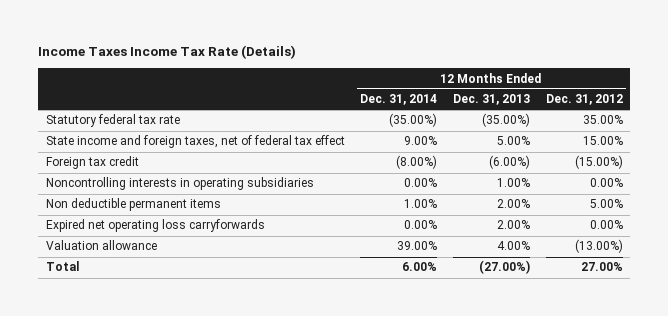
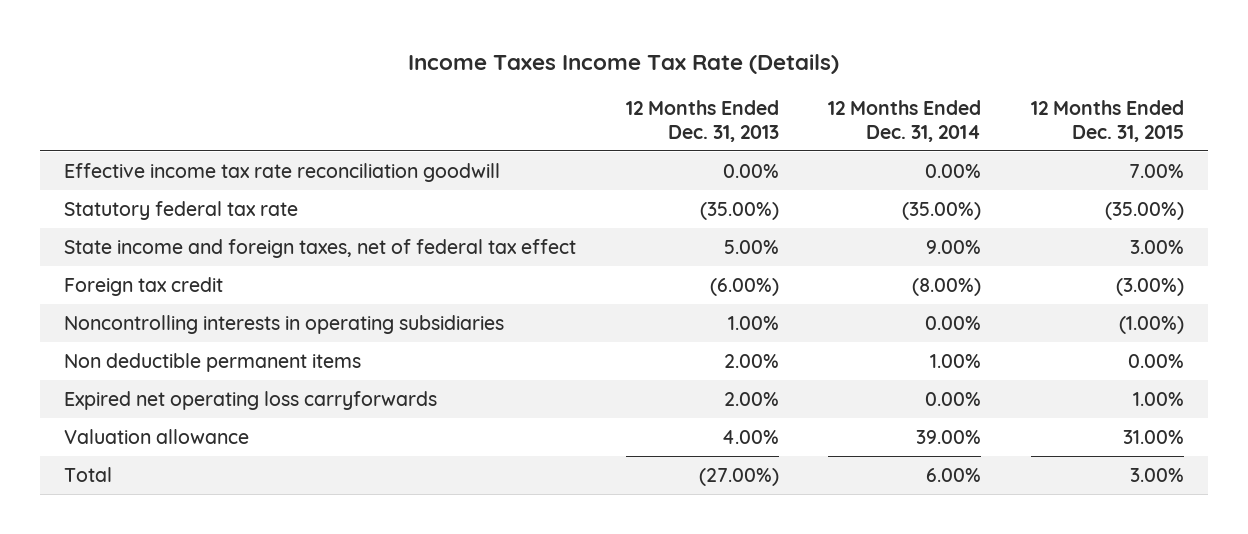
- | 12 Months Ended Dec. 31, 2014 | 12 Months Ended Dec. 31, 2013 | 12 Months Ended Dec. 31, 2012
+ | 12 Months Ended Dec. 31, 2013 | 12 Months Ended Dec. 31, 2014 | 12 Months Ended Dec. 31, 2015
+ Effective income tax rate reconciliation goodwill | 0.00% | 0.00% | 7.00%

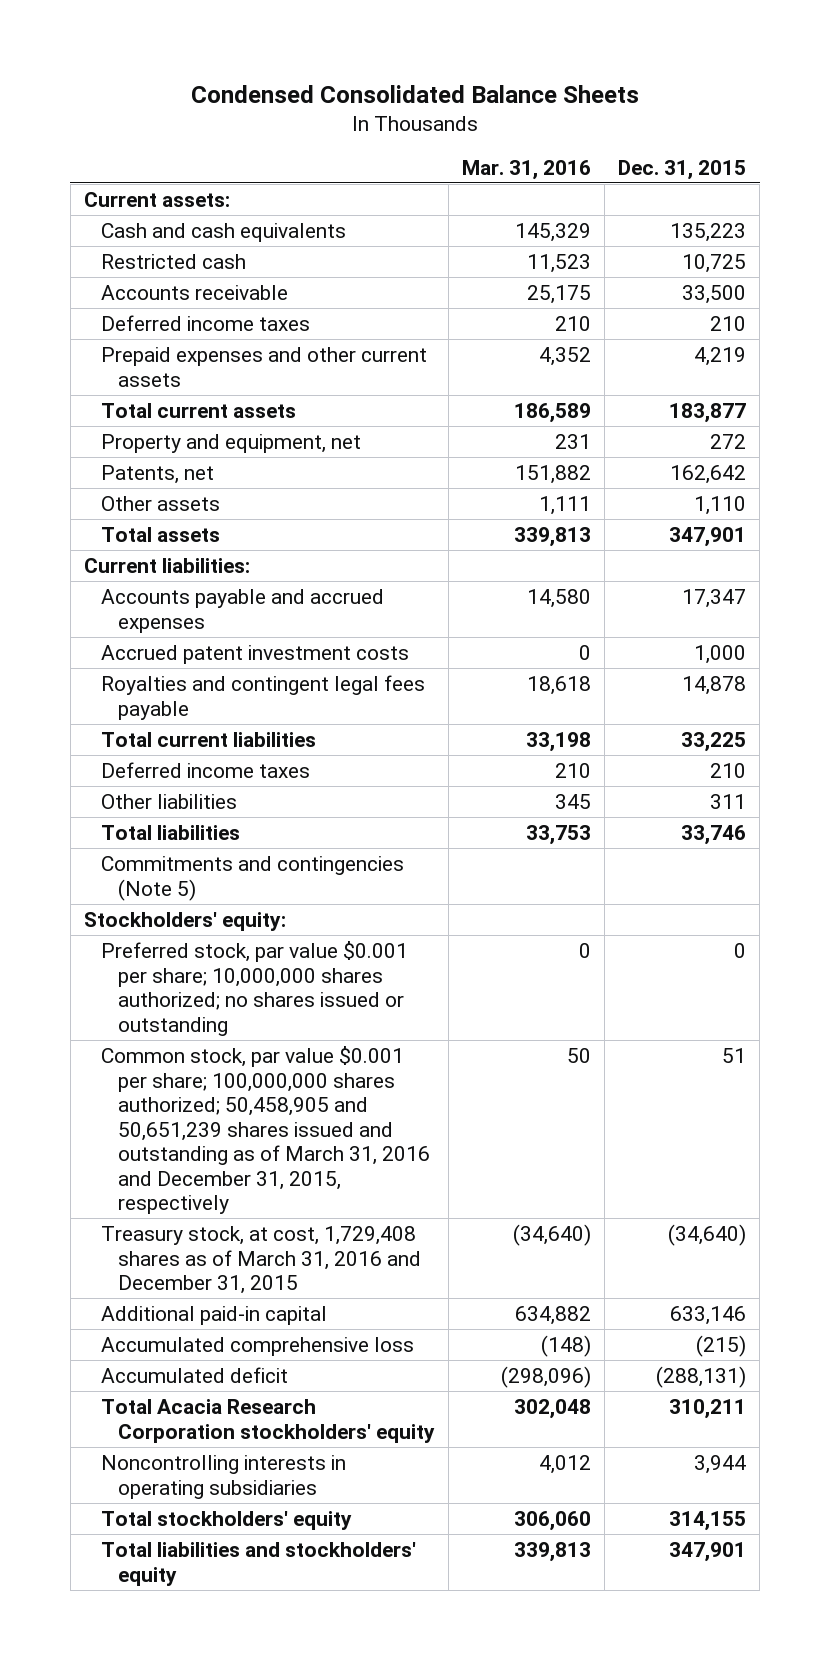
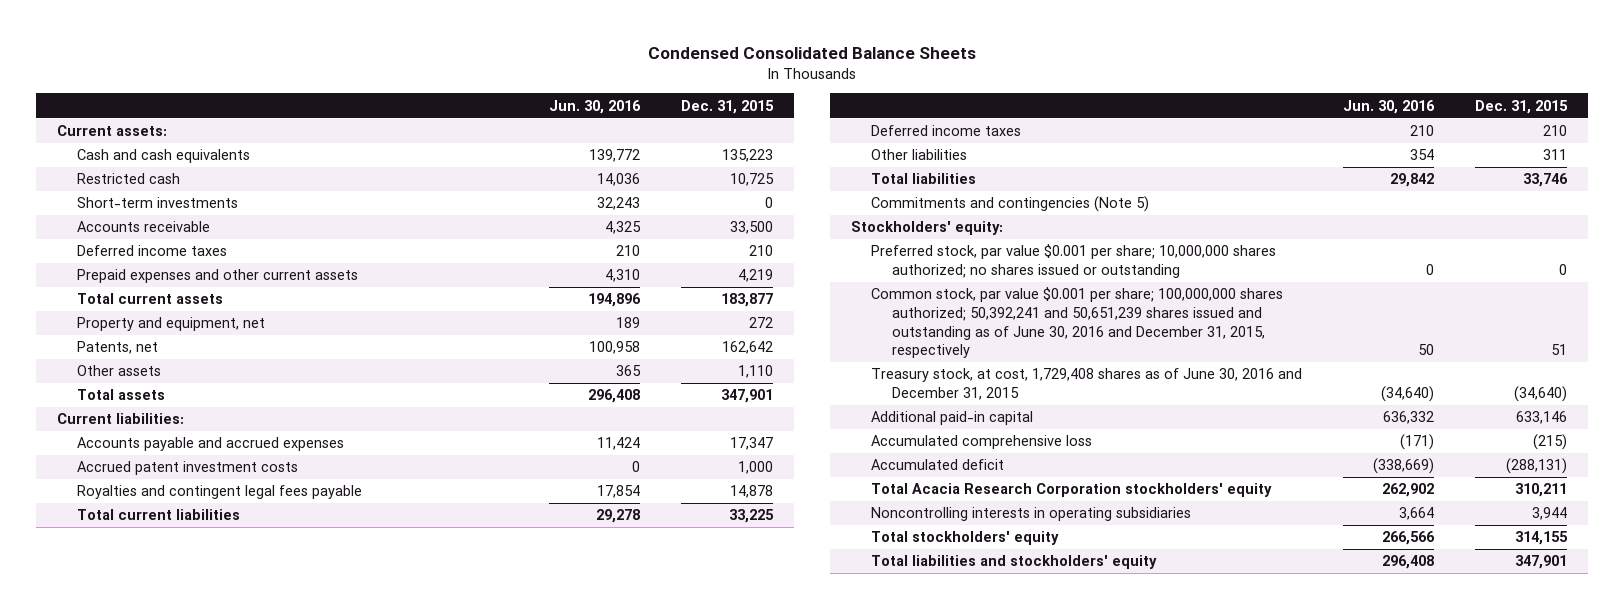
- | Mar. 31, 2016 | Dec. 31, 2015
+ | Jun. 30, 2016 | Dec. 31, 2015
+ Short-term investments | 32,243 | 0
- Common stock, par value $0.001 per share; 100,000,000 shares authorized; 50,458,905 and 50,651,239 shares issued and outstanding as of March 31, 2016 and December 31, 2015, respectively | 50 | 51
- Treasury stock, at cost, 1,729,408 shares as of March 31, 2016 and December 31, 2015 | (34,640) | (34,640)
+ Common stock, par value $0.001 per share; 100,000,000 shares authorized; 50,392,241 and 50,651,239 shares issued and outstanding as of June 30, 2016 and December 31, 2015, respectively | 50 | 51
+ Treasury stock, at cost, 1,729,408 shares as of June 30, 2016 and December 31, 2015 | (34,640) | (34,640)

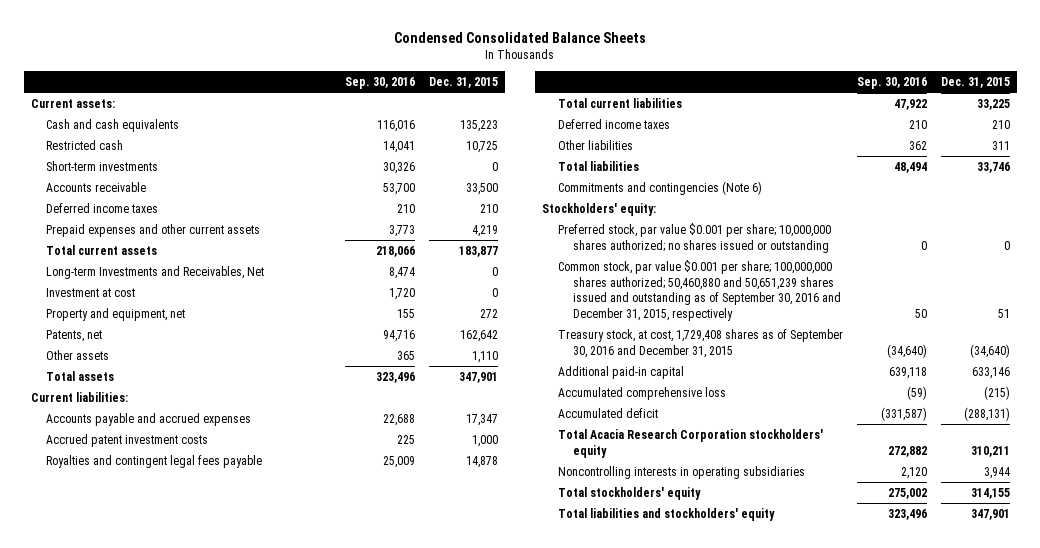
- | Jun. 30, 2016 | Dec. 31, 2015
+ | Sep. 30, 2016 | Dec. 31, 2015
+ Long-term Investments and Receivables, Net | 8,474 | 0
+ Investment at cost | 1,720 | 0
- Commitments and contingencies (Note 5)
+ Commitments and contingencies (Note 6)
- Common stock, par value $0.001 per share; 100,000,000 shares authorized; 50,392,241 and 50,651,239 shares issued and outstanding as of June 30, 2016 and December 31, 2015, respectively | 50 | 51
- Treasury stock, at cost, 1,729,408 shares as of June 30, 2016 and December 31, 2015 | (34,640) | (34,640)
+ Common stock, par value $0.001 per share; 100,000,000 shares authorized; 50,460,880 and 50,651,239 shares issued and outstanding as of September 30, 2016 and December 31, 2015, respectively | 50 | 51
+ Treasury stock, at cost, 1,729,408 shares as of September 30, 2016 and December 31, 2015 | (34,640) | (34,640)

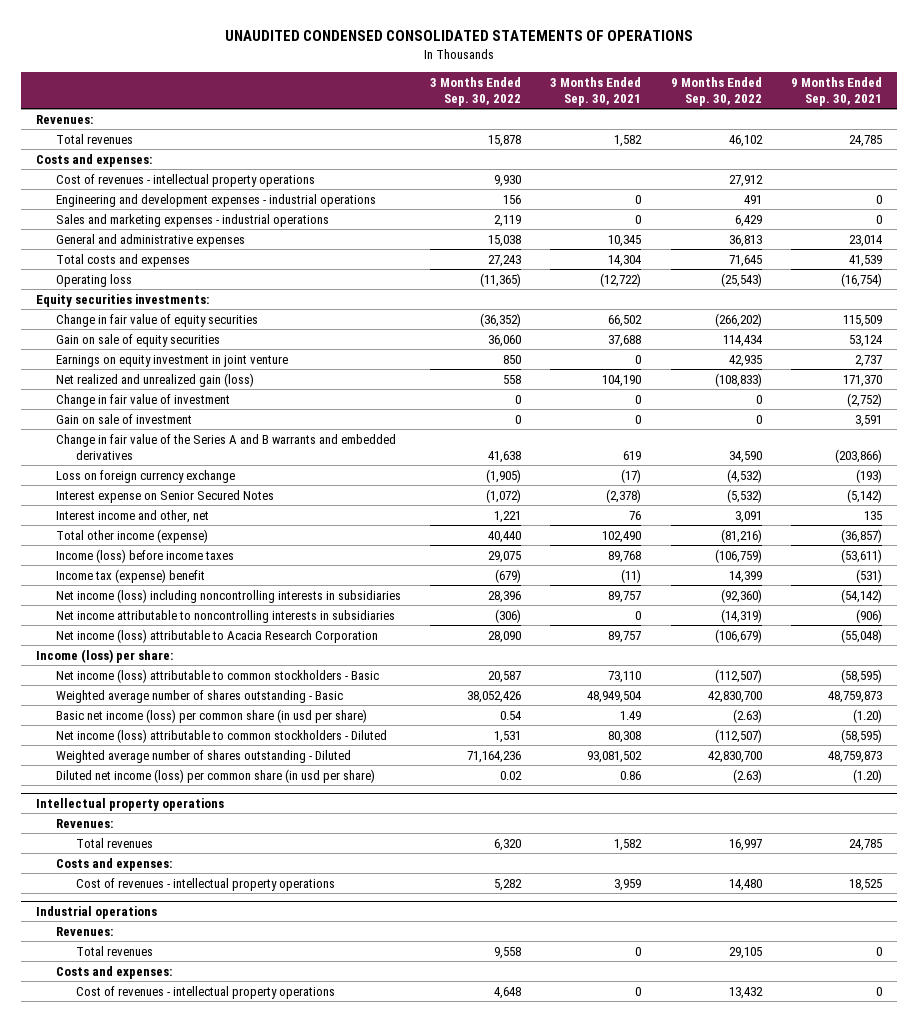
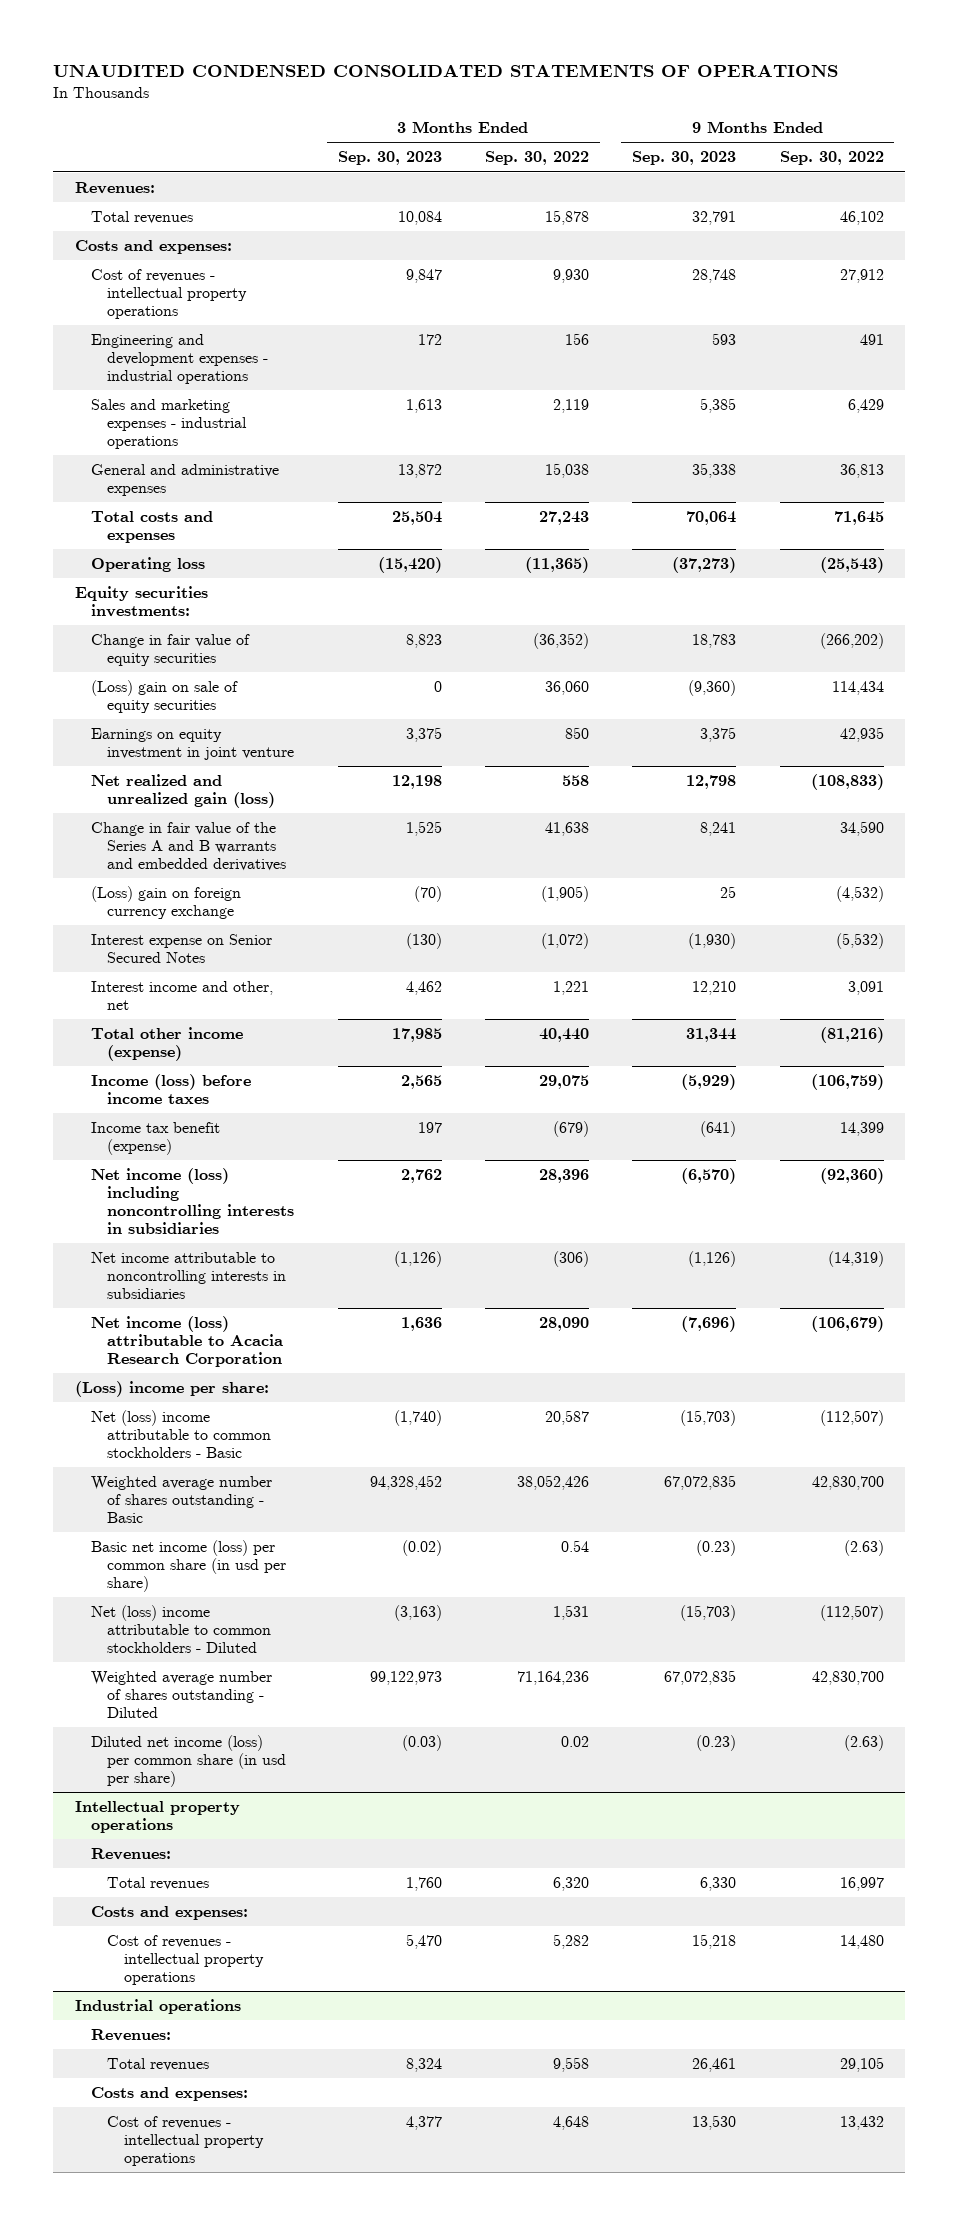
- | 3 Months Ended Sep. 30, 2022 | 3 Months Ended Sep. 30, 2021 | 9 Months Ended Sep. 30, 2022 | 9 Months Ended Sep. 30, 2021
+ | 3 Months Ended Sep. 30, 2023 | 3 Months Ended Sep. 30, 2022 | 9 Months Ended Sep. 30, 2023 | 9 Months Ended Sep. 30, 2022
- Gain on sale of equity securities | 36,060 | 37,688 | 114,434 | 53,124
+ (Loss) gain on sale of equity securities | 0 | 36,060 | (9,360) | 114,434
- Change in fair value of investment | 0 | 0 | 0 | (2,752)
- Gain on sale of investment | 0 | 0 | 0 | 3,591
- Loss on foreign currency exchange | (1,905) | (17) | (4,532) | (193)
+ (Loss) gain on foreign currency exchange | (70) | (1,905) | 25 | (4,532)
- Income tax (expense) benefit | (679) | (11) | 14,399 | (531)
+ Income tax benefit (expense) | 197 | (679) | (641) | 14,399
- Income (loss) per share:
- Net income (loss) attributable to common stockholders - Basic | 20,587 | 73,110 | (112,507) | (58,595)
+ (Loss) income per share:
+ Net (loss) income attributable to common stockholders - Basic | (1,740) | 20,587 | (15,703) | (112,507)
- Net income (loss) attributable to common stockholders - Diluted | 1,531 | 80,308 | (112,507) | (58,595)
+ Net (loss) income attributable to common stockholders - Diluted | (3,163) | 1,531 | (15,703) | (112,507)

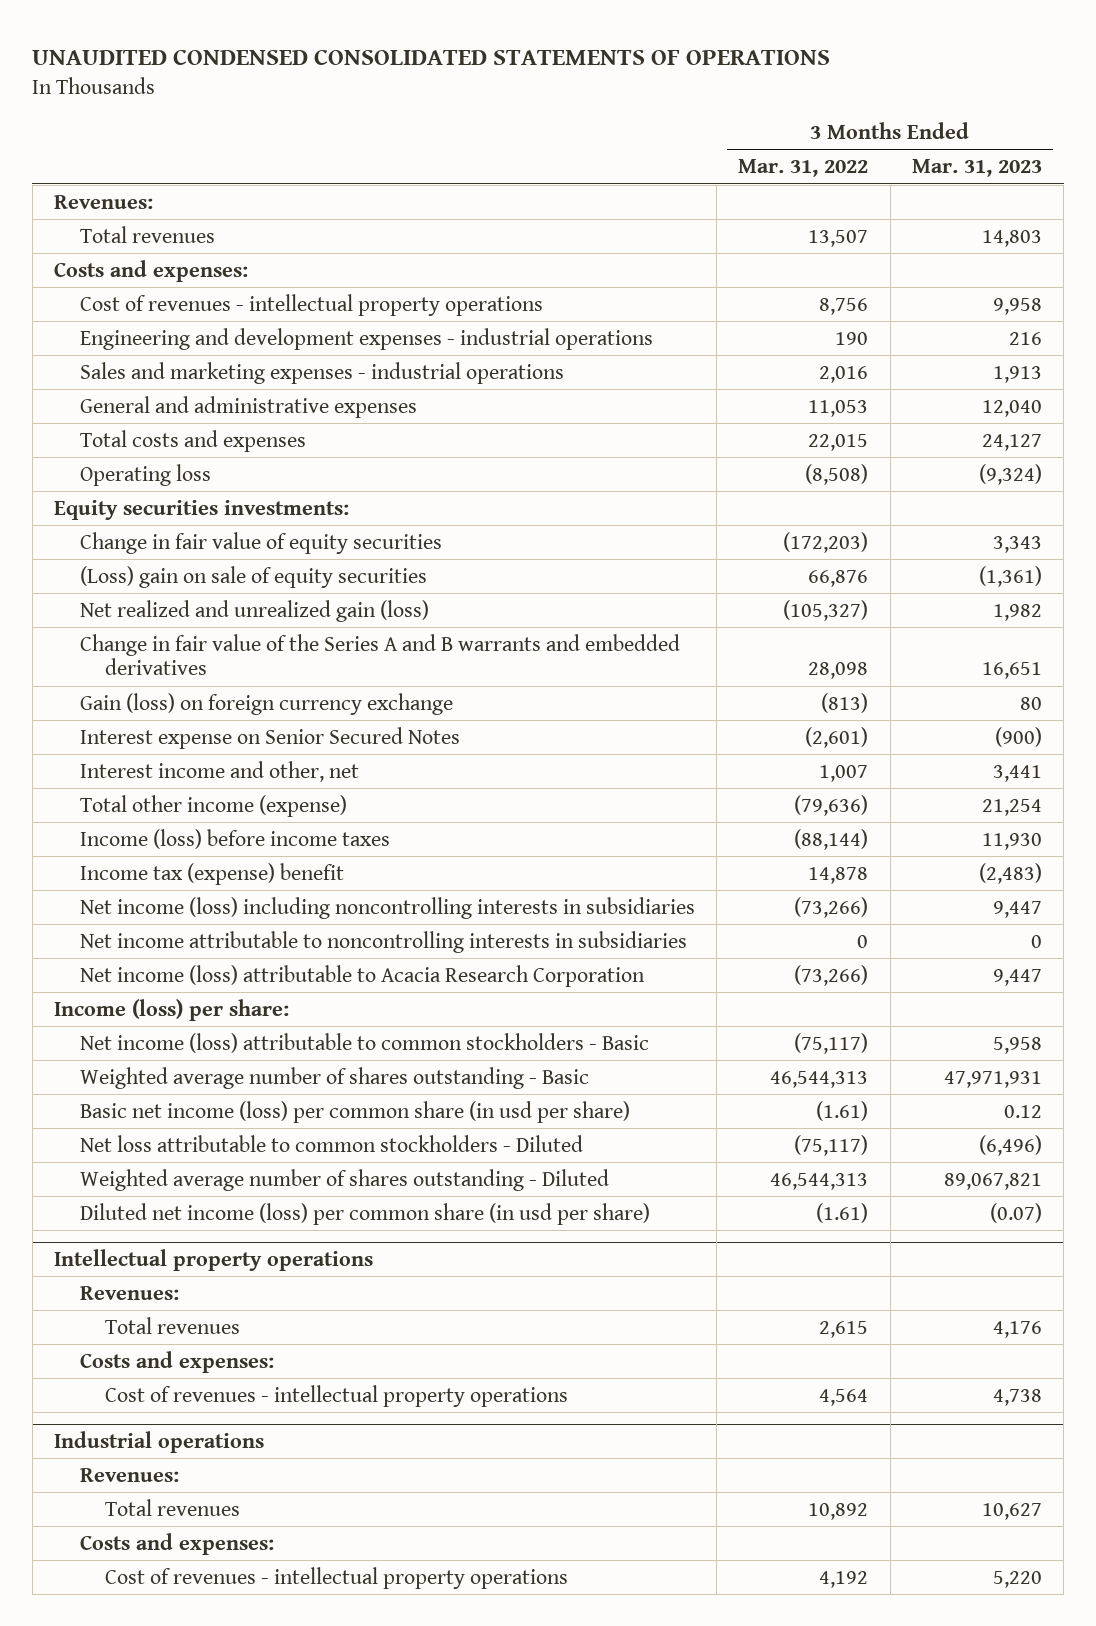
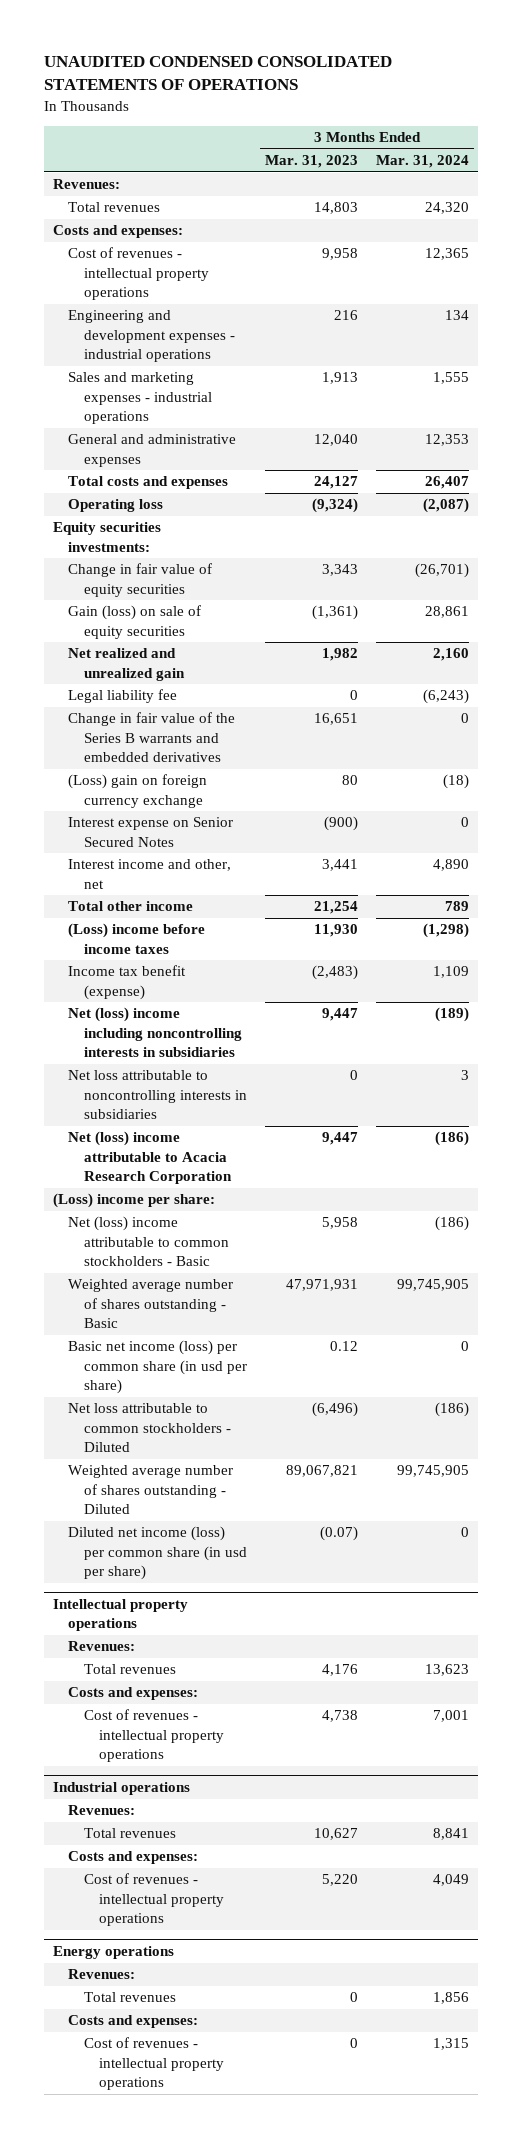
- | 3 Months Ended Mar. 31, 2022 | 3 Months Ended Mar. 31, 2023
+ | 3 Months Ended Mar. 31, 2023 | 3 Months Ended Mar. 31, 2024
- (Loss) gain on sale of equity securities | 66,876 | (1,361)
- Net realized and unrealized gain (loss) | (105,327) | 1,982
- Change in fair value of the Series A and B warrants and embedded derivatives | 28,098 | 16,651
- Gain (loss) on foreign currency exchange | (813) | 80
+ Gain (loss) on sale of equity securities | (1,361) | 28,861
+ Net realized and unrealized gain | 1,982 | 2,160
+ Legal liability fee | 0 | (6,243)
+ Change in fair value of the Series B warrants and embedded derivatives | 16,651 | 0
+ (Loss) gain on foreign currency exchange | 80 | (18)
- Total other income (expense) | (79,636) | 21,254
- Income (loss) before income taxes | (88,144) | 11,930
- Income tax (expense) benefit | 14,878 | (2,483)
- Net income (loss) including noncontrolling interests in subsidiaries | (73,266) | 9,447
- Net income attributable to noncontrolling interests in subsidiaries | 0 | 0
- Net income (loss) attributable to Acacia Research Corporation | (73,266) | 9,447
- Income (loss) per share:
- Net income (loss) attributable to common stockholders - Basic | (75,117) | 5,958
+ Total other income | 21,254 | 789
+ (Loss) income before income taxes | 11,930 | (1,298)
+ Income tax benefit (expense) | (2,483) | 1,109
+ Net (loss) income including noncontrolling interests in subsidiaries | 9,447 | (189)
+ Net loss attributable to noncontrolling interests in subsidiaries | 0 | 3
+ Net (loss) income attributable to Acacia Research Corporation | 9,447 | (186)
+ (Loss) income per share:
+ Net (loss) income attributable to common stockholders - Basic | 5,958 | (186)
+ Energy operations
+ Revenues:
+ Total revenues | 0 | 1,856
+ Costs and expenses:
+ Cost of revenues - intellectual property operations | 0 | 1,315

